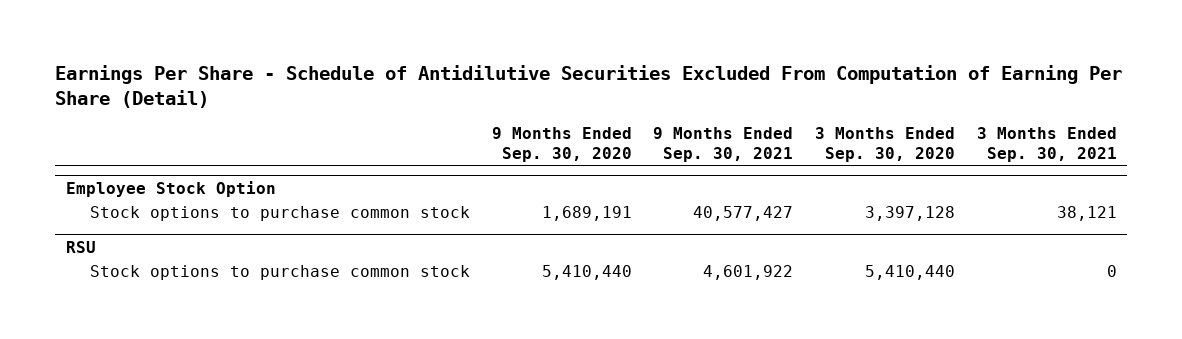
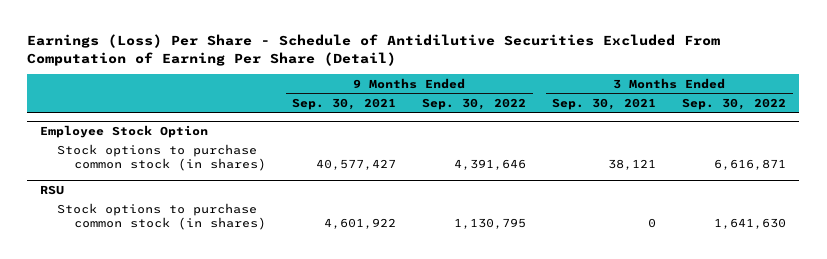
- Earnings Per Share - Schedule of Antidilutive Securities Excluded From Computation of Earning Per Share (Detail)
+ Earnings (Loss) Per Share - Schedule of Antidilutive Securities Excluded From Computation of Earning Per Share (Detail)
- | 9 Months Ended Sep. 30, 2020 | 9 Months Ended Sep. 30, 2021 | 3 Months Ended Sep. 30, 2020 | 3 Months Ended Sep. 30, 2021
+ | 9 Months Ended Sep. 30, 2021 | 9 Months Ended Sep. 30, 2022 | 3 Months Ended Sep. 30, 2021 | 3 Months Ended Sep. 30, 2022
@ Employee Stock Option
- Stock options to purchase common stock | 1,689,191 | 40,577,427 | 3,397,128 | 38,121
+ Stock options to purchase common stock (in shares) | 40,577,427 | 4,391,646 | 38,121 | 6,616,871
@ RSU
- Stock options to purchase common stock | 5,410,440 | 4,601,922 | 5,410,440 | 0
+ Stock options to purchase common stock (in shares) | 4,601,922 | 1,130,795 | 0 | 1,641,630

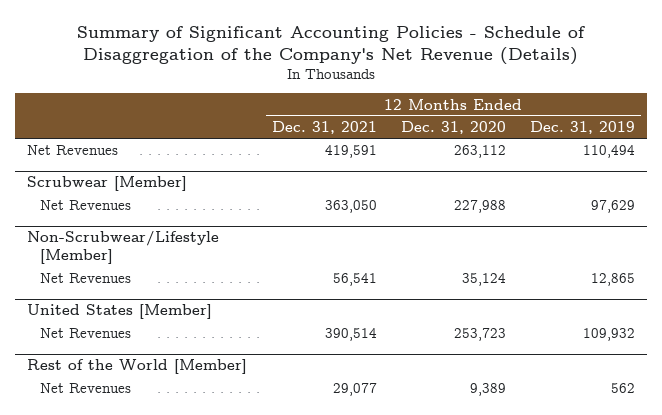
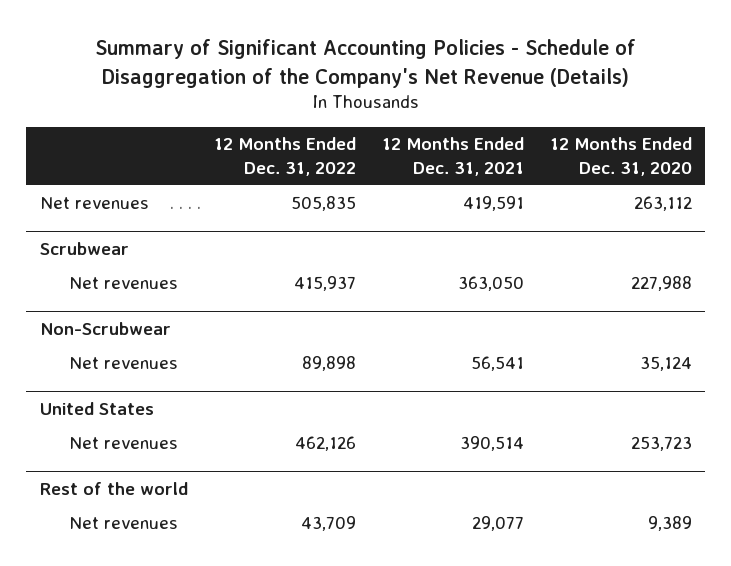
- | 12 Months Ended Dec. 31, 2021 | 12 Months Ended Dec. 31, 2020 | 12 Months Ended Dec. 31, 2019
+ | 12 Months Ended Dec. 31, 2022 | 12 Months Ended Dec. 31, 2021 | 12 Months Ended Dec. 31, 2020
- Net Revenues | 419,591 | 263,112 | 110,494
- Scrubwear [Member]
- Net Revenues | 363,050 | 227,988 | 97,629
- Non-Scrubwear/Lifestyle [Member]
- Net Revenues | 56,541 | 35,124 | 12,865
- United States [Member]
- Net Revenues | 390,514 | 253,723 | 109,932
- Rest of the World [Member]
- Net Revenues | 29,077 | 9,389 | 562
+ Net revenues | 505,835 | 419,591 | 263,112
+ Scrubwear
+ Net revenues | 415,937 | 363,050 | 227,988
+ Non-Scrubwear
+ Net revenues | 89,898 | 56,541 | 35,124
+ United States
+ Net revenues | 462,126 | 390,514 | 253,723
+ Rest of the world
+ Net revenues | 43,709 | 29,077 | 9,389

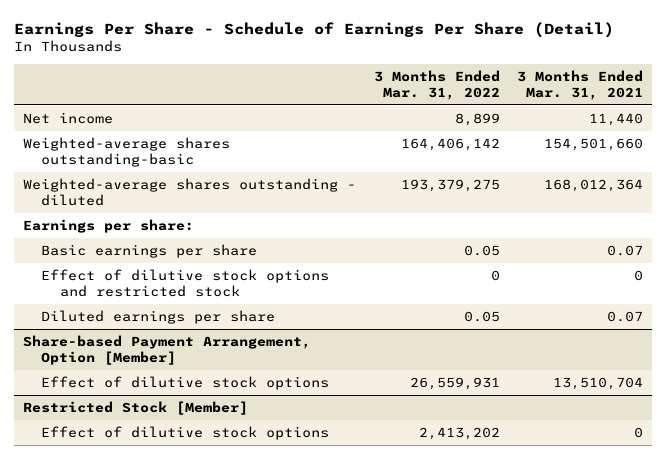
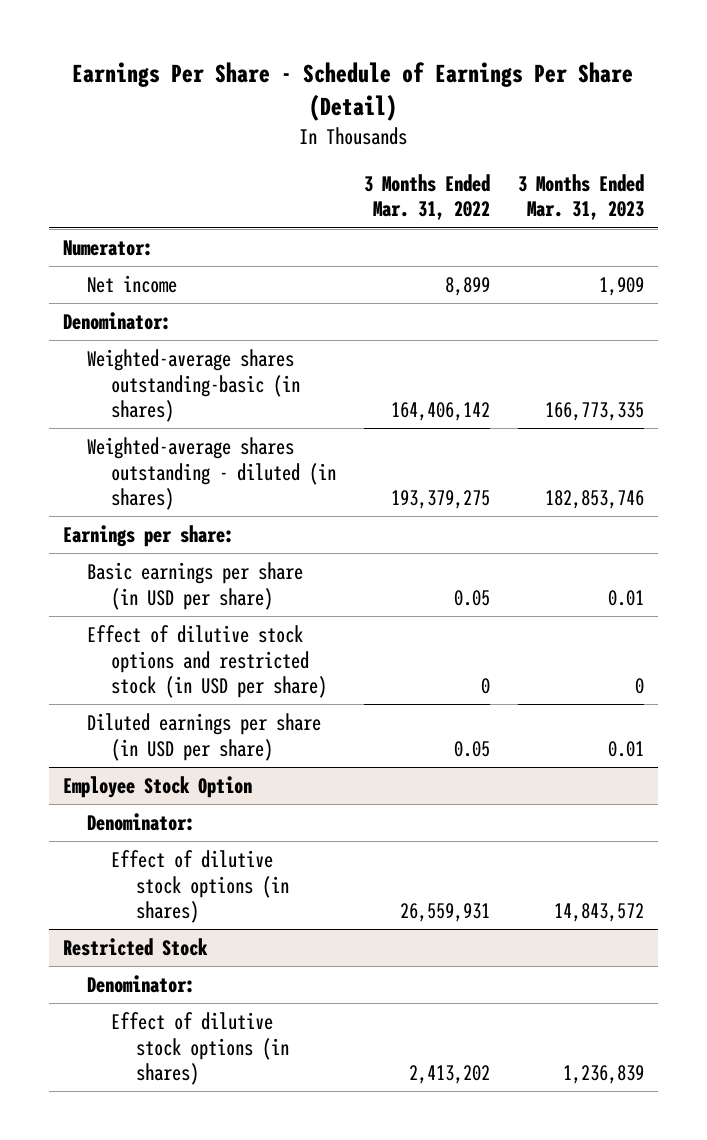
- | 3 Months Ended Mar. 31, 2022 | 3 Months Ended Mar. 31, 2021
+ | 3 Months Ended Mar. 31, 2022 | 3 Months Ended Mar. 31, 2023
+ Numerator:
- Weighted-average shares outstanding-basic | 164,406,142 | 154,501,660
- Weighted-average shares outstanding - diluted | 193,379,275 | 168,012,364
+ Denominator:
+ Weighted-average shares outstanding-basic (in shares) | 164,406,142 | 166,773,335
+ Weighted-average shares outstanding - diluted (in shares) | 193,379,275 | 182,853,746
- Basic earnings per share | 0.05 | 0.07
- Effect of dilutive stock options and restricted stock | 0 | 0
- Diluted earnings per share | 0.05 | 0.07
- Share-based Payment Arrangement, Option [Member]
- Effect of dilutive stock options | 26,559,931 | 13,510,704
- Restricted Stock [Member]
- Effect of dilutive stock options | 2,413,202 | 0
+ Basic earnings per share (in USD per share) | 0.05 | 0.01
+ Effect of dilutive stock options and restricted stock (in USD per share) | 0 | 0
+ Diluted earnings per share (in USD per share) | 0.05 | 0.01
+ Employee Stock Option
+ Denominator:
+ Effect of dilutive stock options (in shares) | 26,559,931 | 14,843,572
+ Restricted Stock
+ Denominator:
+ Effect of dilutive stock options (in shares) | 2,413,202 | 1,236,839

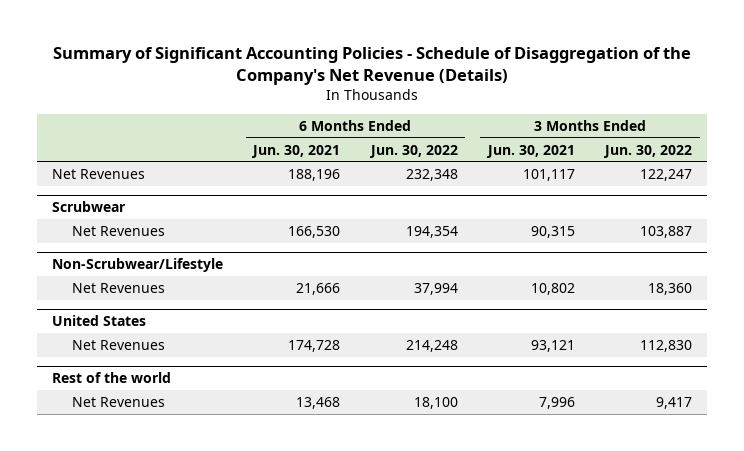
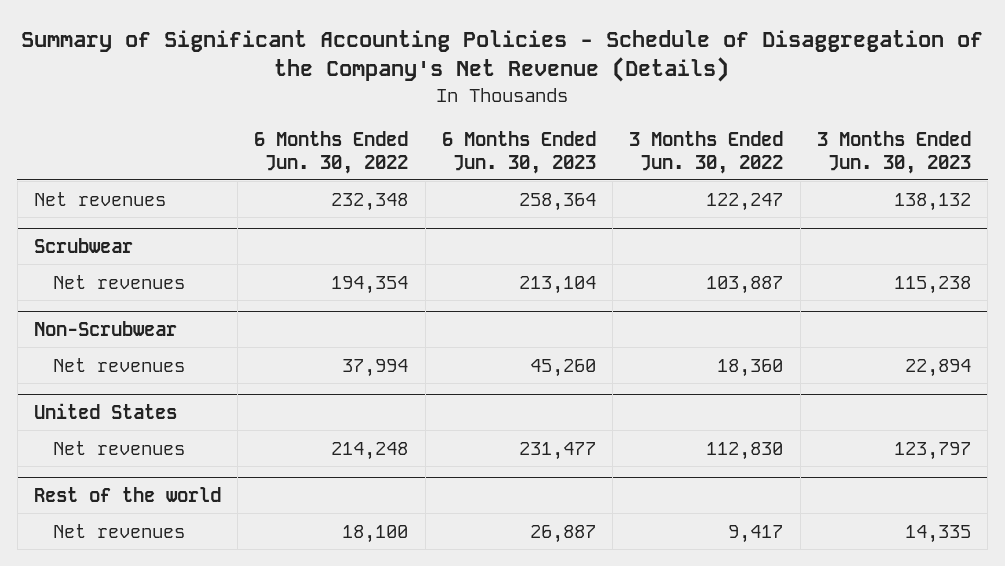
- | 6 Months Ended Jun. 30, 2021 | 6 Months Ended Jun. 30, 2022 | 3 Months Ended Jun. 30, 2021 | 3 Months Ended Jun. 30, 2022
+ | 6 Months Ended Jun. 30, 2022 | 6 Months Ended Jun. 30, 2023 | 3 Months Ended Jun. 30, 2022 | 3 Months Ended Jun. 30, 2023
- Net Revenues | 188,196 | 232,348 | 101,117 | 122,247
+ Net revenues | 232,348 | 258,364 | 122,247 | 138,132
@ Scrubwear
- Net Revenues | 166,530 | 194,354 | 90,315 | 103,887
- Non-Scrubwear/Lifestyle
- Net Revenues | 21,666 | 37,994 | 10,802 | 18,360
@ Scrubwear
+ Net revenues | 194,354 | 213,104 | 103,887 | 115,238
+ Non-Scrubwear
+ Net revenues | 37,994 | 45,260 | 18,360 | 22,894
@ United States
- Net Revenues | 174,728 | 214,248 | 93,121 | 112,830
+ Net revenues | 214,248 | 231,477 | 112,830 | 123,797
@ Rest of the world
- Net Revenues | 13,468 | 18,100 | 7,996 | 9,417
+ Net revenues | 18,100 | 26,887 | 9,417 | 14,335

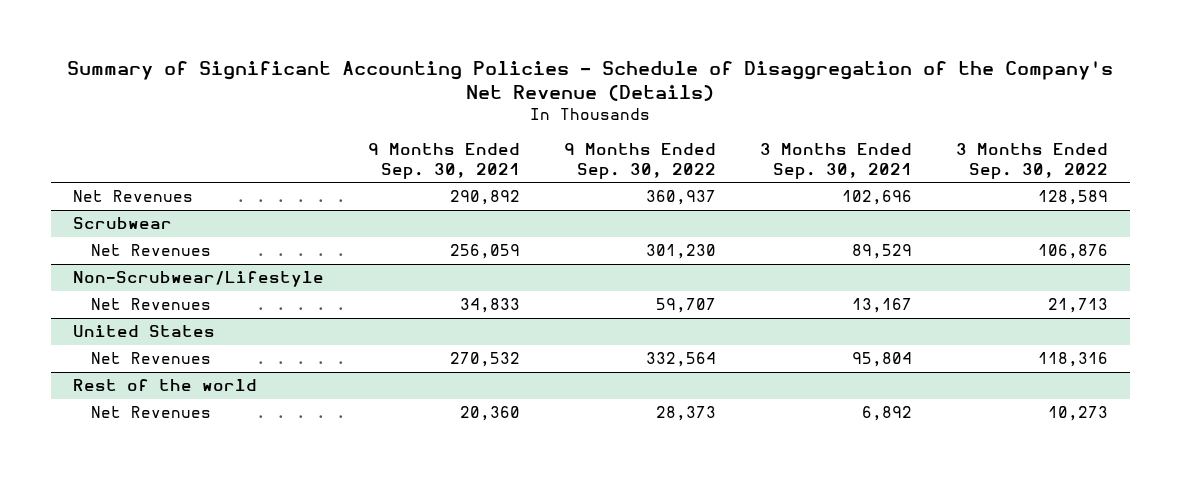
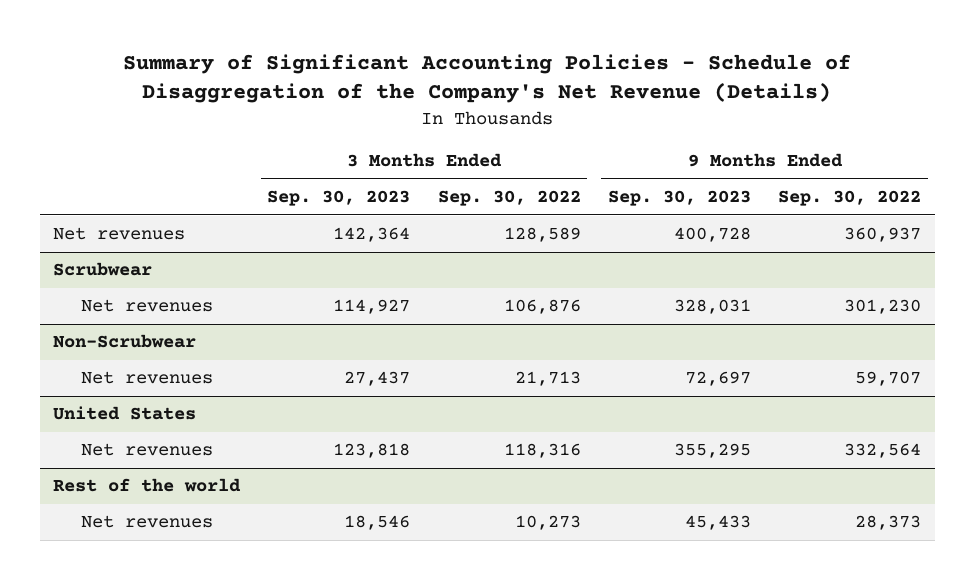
- | 9 Months Ended Sep. 30, 2021 | 9 Months Ended Sep. 30, 2022 | 3 Months Ended Sep. 30, 2021 | 3 Months Ended Sep. 30, 2022
+ | 3 Months Ended Sep. 30, 2023 | 3 Months Ended Sep. 30, 2022 | 9 Months Ended Sep. 30, 2023 | 9 Months Ended Sep. 30, 2022
- Net Revenues | 290,892 | 360,937 | 102,696 | 128,589
+ Net revenues | 142,364 | 128,589 | 400,728 | 360,937
@ Scrubwear
- Net Revenues | 256,059 | 301,230 | 89,529 | 106,876
- Non-Scrubwear/Lifestyle
- Net Revenues | 34,833 | 59,707 | 13,167 | 21,713
@ Scrubwear
+ Net revenues | 114,927 | 106,876 | 328,031 | 301,230
+ Non-Scrubwear
+ Net revenues | 27,437 | 21,713 | 72,697 | 59,707
@ United States
- Net Revenues | 270,532 | 332,564 | 95,804 | 118,316
+ Net revenues | 123,818 | 118,316 | 355,295 | 332,564
@ Rest of the world
- Net Revenues | 20,360 | 28,373 | 6,892 | 10,273
+ Net revenues | 18,546 | 10,273 | 45,433 | 28,373

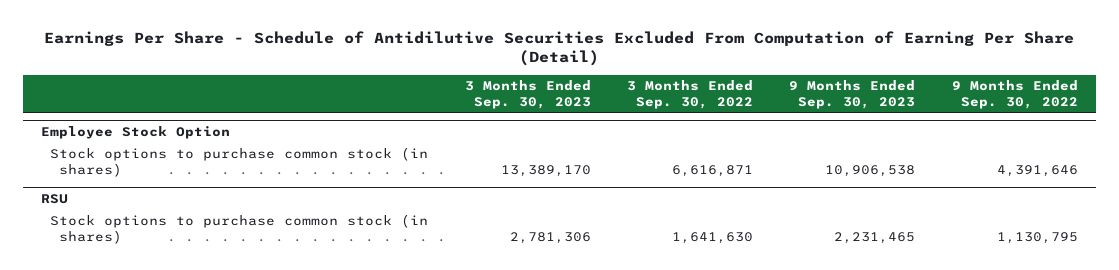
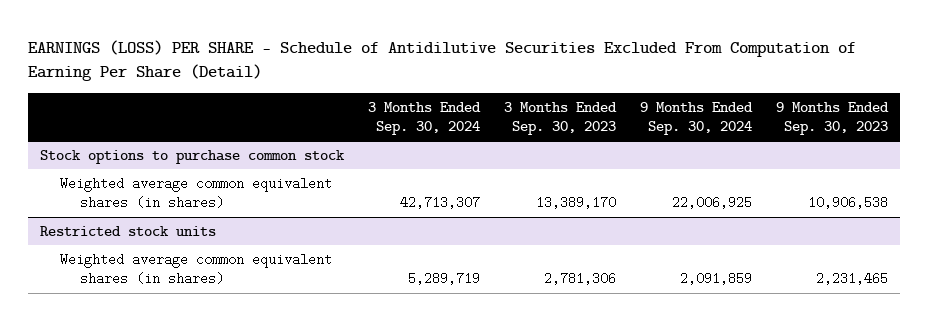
- Earnings Per Share - Schedule of Antidilutive Securities Excluded From Computation of Earning Per Share (Detail)
+ EARNINGS (LOSS) PER SHARE - Schedule of Antidilutive Securities Excluded From Computation of Earning Per Share (Detail)
- | 3 Months Ended Sep. 30, 2023 | 3 Months Ended Sep. 30, 2022 | 9 Months Ended Sep. 30, 2023 | 9 Months Ended Sep. 30, 2022
+ | 3 Months Ended Sep. 30, 2024 | 3 Months Ended Sep. 30, 2023 | 9 Months Ended Sep. 30, 2024 | 9 Months Ended Sep. 30, 2023
- Employee Stock Option
- Stock options to purchase common stock (in shares) | 13,389,170 | 6,616,871 | 10,906,538 | 4,391,646
- RSU
- Stock options to purchase common stock (in shares) | 2,781,306 | 1,641,630 | 2,231,465 | 1,130,795
+ Stock options to purchase common stock
+ Weighted average common equivalent shares (in shares) | 42,713,307 | 13,389,170 | 22,006,925 | 10,906,538
+ Restricted stock units
+ Weighted average common equivalent shares (in shares) | 5,289,719 | 2,781,306 | 2,091,859 | 2,231,465

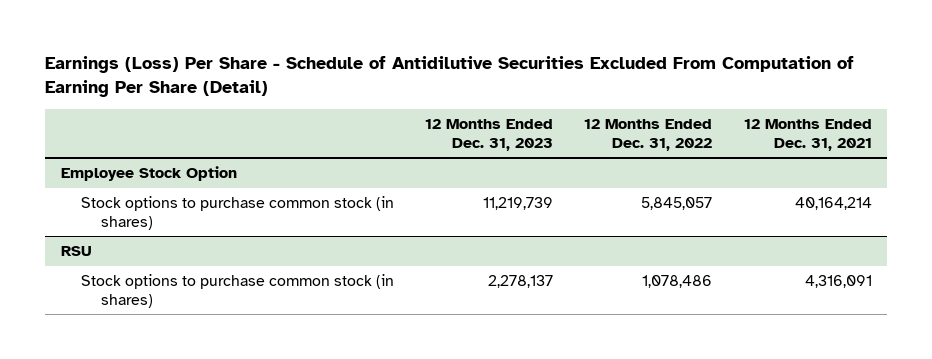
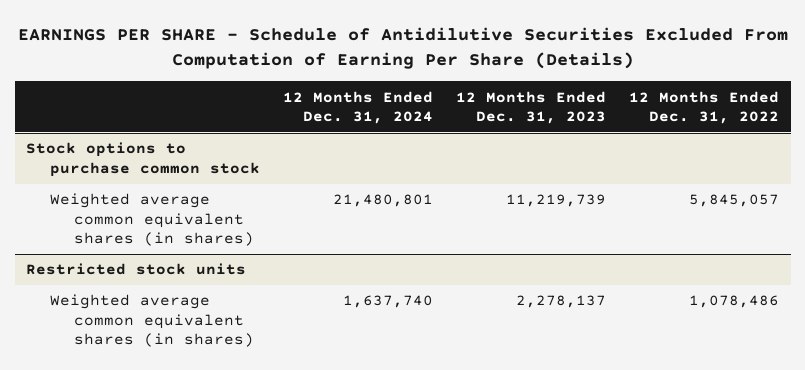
- Earnings (Loss) Per Share - Schedule of Antidilutive Securities Excluded From Computation of Earning Per Share (Detail)
+ EARNINGS PER SHARE - Schedule of Antidilutive Securities Excluded From Computation of Earning Per Share (Details)
- | 12 Months Ended Dec. 31, 2023 | 12 Months Ended Dec. 31, 2022 | 12 Months Ended Dec. 31, 2021
+ | 12 Months Ended Dec. 31, 2024 | 12 Months Ended Dec. 31, 2023 | 12 Months Ended Dec. 31, 2022
- Employee Stock Option
- Stock options to purchase common stock (in shares) | 11,219,739 | 5,845,057 | 40,164,214
- RSU
- Stock options to purchase common stock (in shares) | 2,278,137 | 1,078,486 | 4,316,091
+ Stock options to purchase common stock
+ Weighted average common equivalent shares (in shares) | 21,480,801 | 11,219,739 | 5,845,057
+ Restricted stock units
+ Weighted average common equivalent shares (in shares) | 1,637,740 | 2,278,137 | 1,078,486

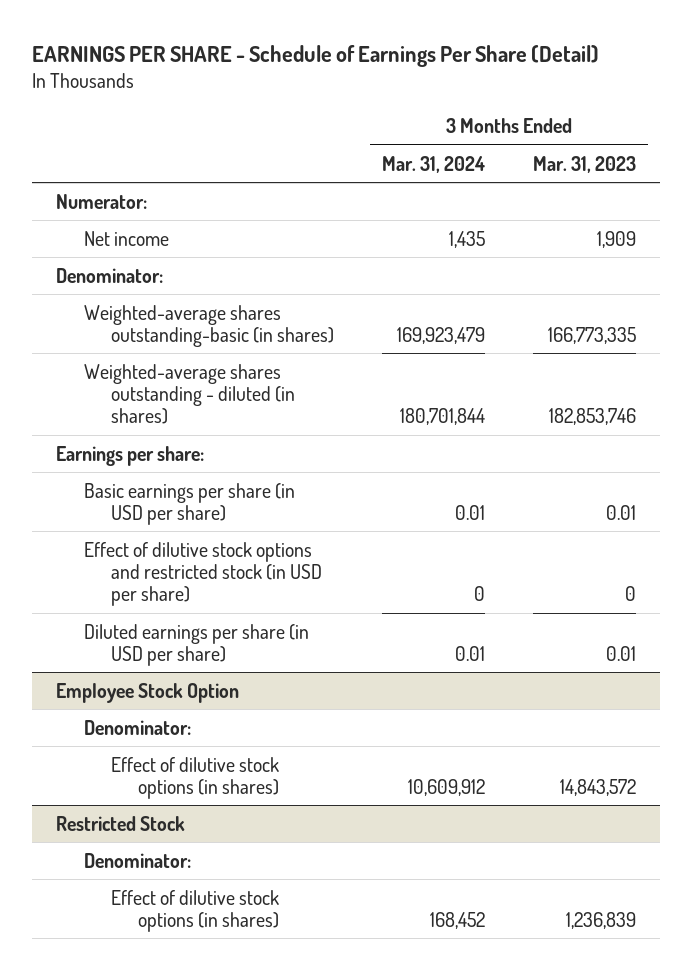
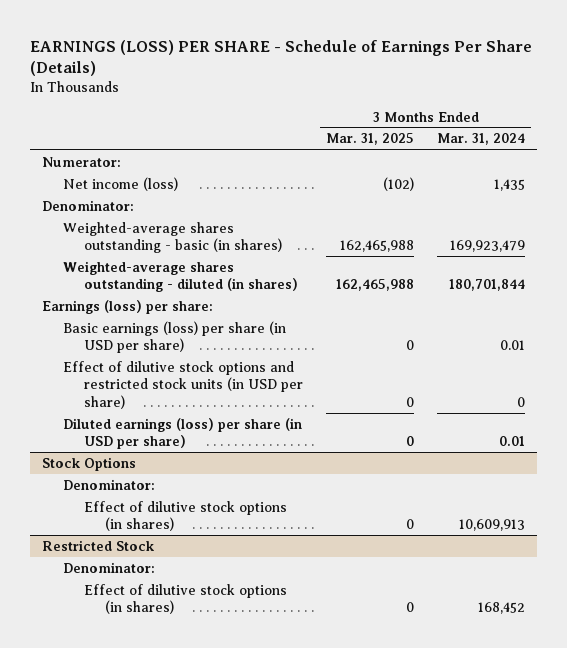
- EARNINGS PER SHARE - Schedule of Earnings Per Share (Detail)
+ EARNINGS (LOSS) PER SHARE - Schedule of Earnings Per Share (Details)
- | 3 Months Ended Mar. 31, 2024 | 3 Months Ended Mar. 31, 2023
+ | 3 Months Ended Mar. 31, 2025 | 3 Months Ended Mar. 31, 2024
- Net income | 1,435 | 1,909
+ Net income (loss) | (102) | 1,435
- Weighted-average shares outstanding-basic (in shares) | 169,923,479 | 166,773,335
+ Weighted-average shares outstanding - basic (in shares) | 162,465,988 | 169,923,479
- Earnings per share:
- Basic earnings per share (in USD per share) | 0.01 | 0.01
- Effect of dilutive stock options and restricted stock (in USD per share) | 0 | 0
- Diluted earnings per share (in USD per share) | 0.01 | 0.01
- Employee Stock Option
+ Earnings (loss) per share:
+ Basic earnings (loss) per share (in USD per share) | 0 | 0.01
+ Effect of dilutive stock options and restricted stock units (in USD per share) | 0 | 0
+ Diluted earnings (loss) per share (in USD per share) | 0 | 0.01
+ Stock Options
- Effect of dilutive stock options (in shares) | 10,609,912 | 14,843,572
+ Effect of dilutive stock options (in shares) | 0 | 10,609,913

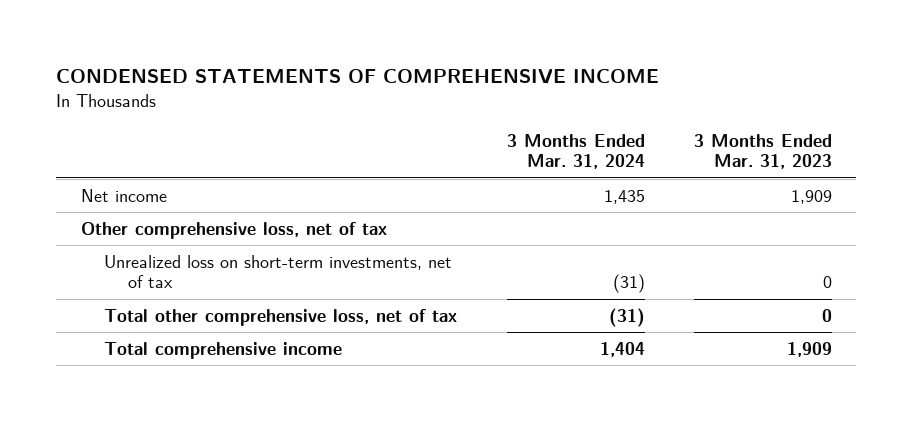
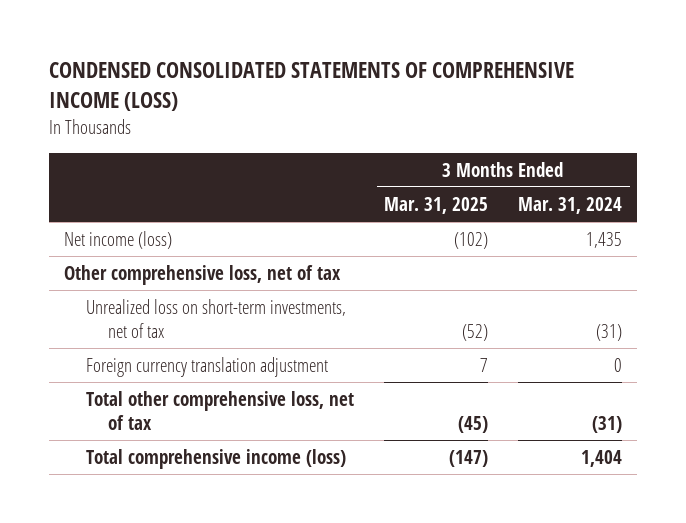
- CONDENSED STATEMENTS OF COMPREHENSIVE INCOME
+ CONDENSED CONSOLIDATED STATEMENTS OF COMPREHENSIVE INCOME (LOSS)
- | 3 Months Ended Mar. 31, 2024 | 3 Months Ended Mar. 31, 2023
+ | 3 Months Ended Mar. 31, 2025 | 3 Months Ended Mar. 31, 2024
- Net income | 1,435 | 1,909
+ Net income (loss) | (102) | 1,435
+ Foreign currency translation adjustment | 7 | 0
- Total comprehensive income | 1,404 | 1,909
+ Total comprehensive income (loss) | (147) | 1,404

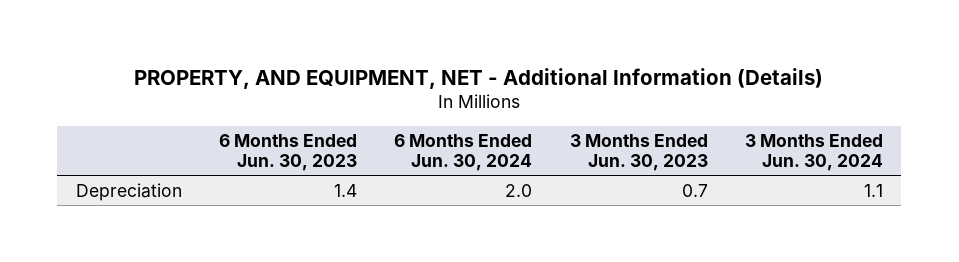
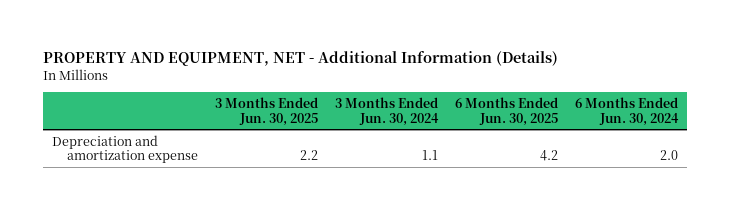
- PROPERTY, AND EQUIPMENT, NET - Additional Information (Details)
+ PROPERTY AND EQUIPMENT, NET - Additional Information (Details)
- | 6 Months Ended Jun. 30, 2023 | 6 Months Ended Jun. 30, 2024 | 3 Months Ended Jun. 30, 2023 | 3 Months Ended Jun. 30, 2024
+ | 3 Months Ended Jun. 30, 2025 | 3 Months Ended Jun. 30, 2024 | 6 Months Ended Jun. 30, 2025 | 6 Months Ended Jun. 30, 2024
- Depreciation | 1.4 | 2.0 | 0.7 | 1.1
+ Depreciation and amortization expense | 2.2 | 1.1 | 4.2 | 2.0

